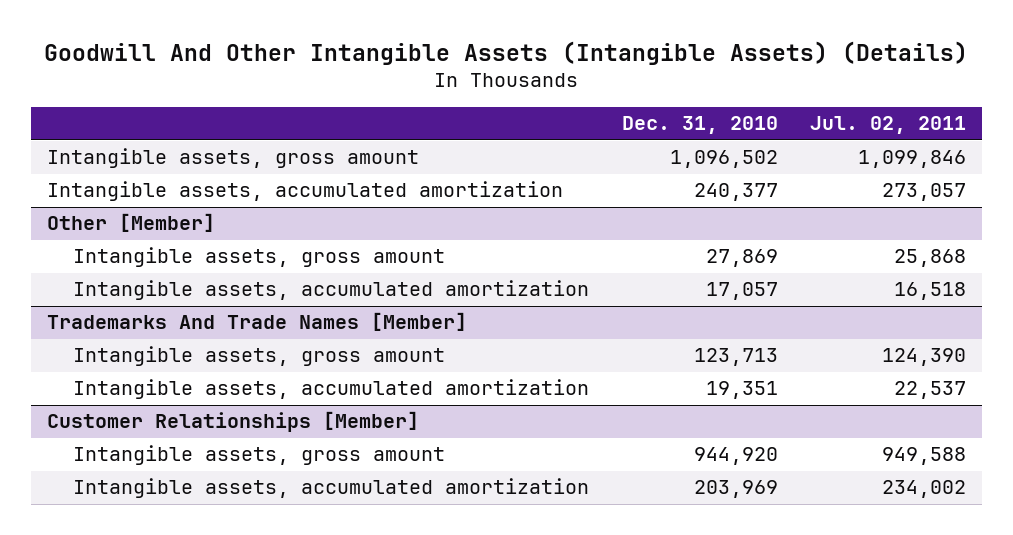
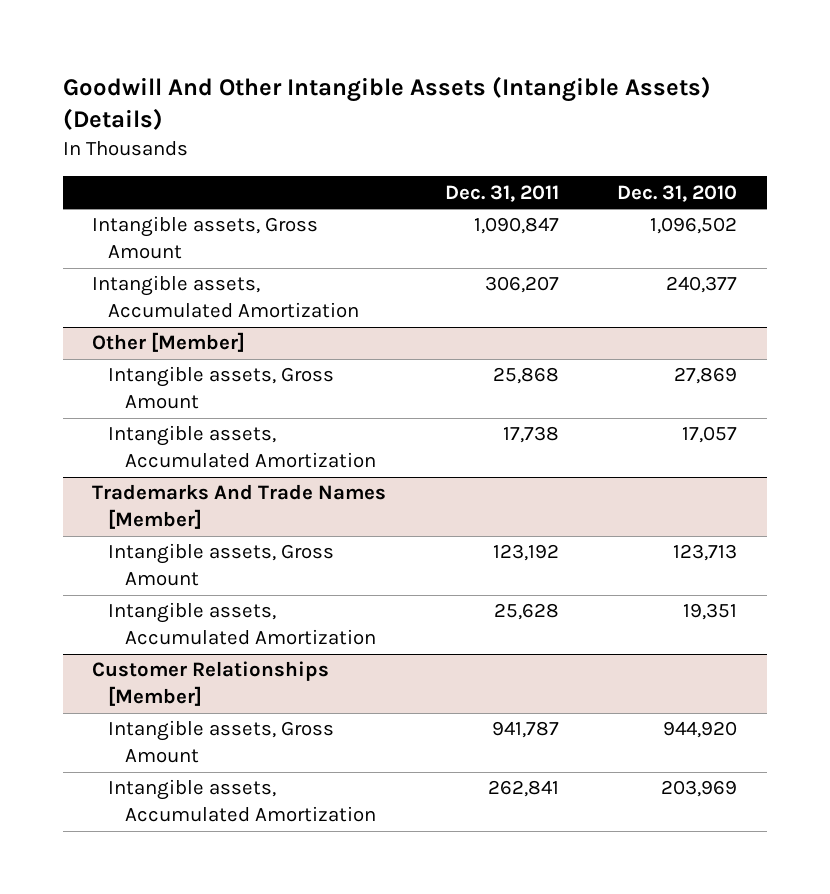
- | Dec. 31, 2010 | Jul. 02, 2011
+ | Dec. 31, 2011 | Dec. 31, 2010
- Intangible assets, gross amount | 1,096,502 | 1,099,846
- Intangible assets, accumulated amortization | 240,377 | 273,057
+ Intangible assets, Gross Amount | 1,090,847 | 1,096,502
+ Intangible assets, Accumulated Amortization | 306,207 | 240,377
@ Other [Member]
- Intangible assets, gross amount | 27,869 | 25,868
- Intangible assets, accumulated amortization | 17,057 | 16,518
+ Intangible assets, Gross Amount | 25,868 | 27,869
+ Intangible assets, Accumulated Amortization | 17,738 | 17,057
@ Trademarks And Trade Names [Member]
- Intangible assets, gross amount | 123,713 | 124,390
- Intangible assets, accumulated amortization | 19,351 | 22,537
+ Intangible assets, Gross Amount | 123,192 | 123,713
+ Intangible assets, Accumulated Amortization | 25,628 | 19,351
@ Customer Relationships [Member]
- Intangible assets, gross amount | 944,920 | 949,588
- Intangible assets, accumulated amortization | 203,969 | 234,002
+ Intangible assets, Gross Amount | 941,787 | 944,920
+ Intangible assets, Accumulated Amortization | 262,841 | 203,969

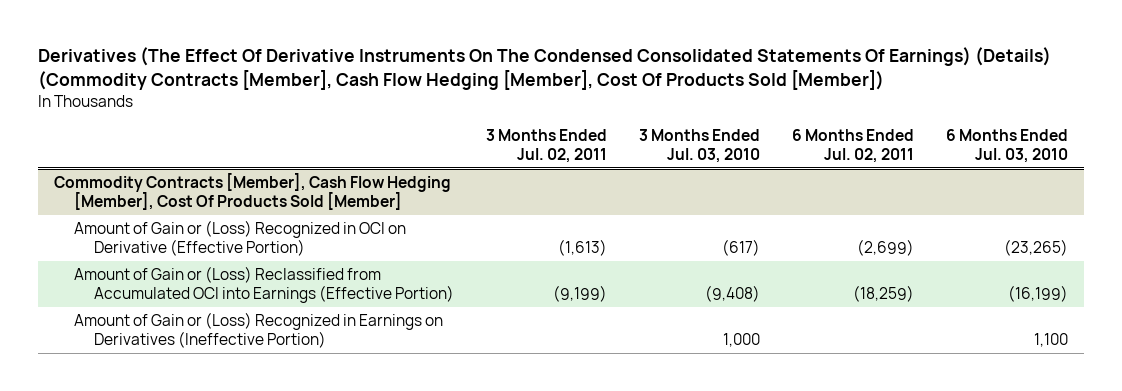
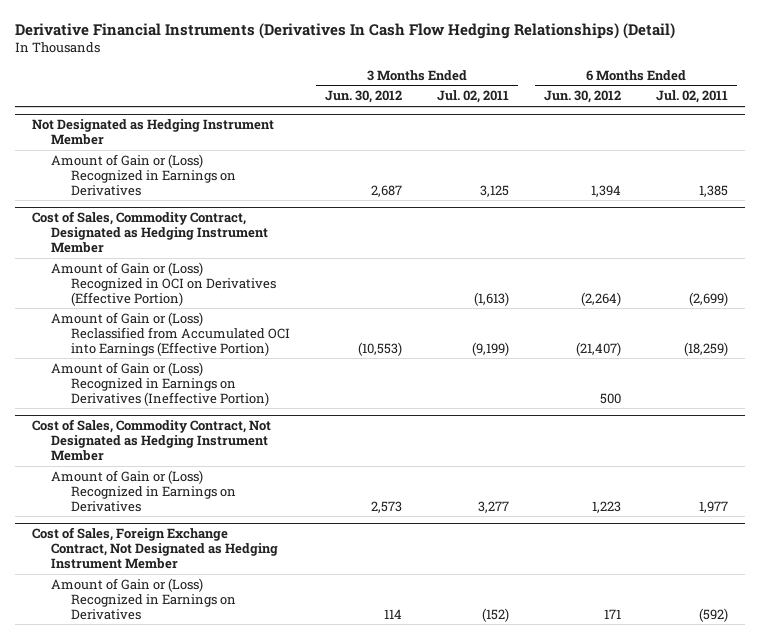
- Derivatives (The Effect Of Derivative Instruments On The Condensed Consolidated Statements Of Earnings) (Details) (Commodity Contracts [Member], Cash Flow Hedging [Member], Cost Of Products Sold [Member])
+ Derivative Financial Instruments (Derivatives In Cash Flow Hedging Relationships) (Detail)
- | 3 Months Ended Jul. 02, 2011 | 3 Months Ended Jul. 03, 2010 | 6 Months Ended Jul. 02, 2011 | 6 Months Ended Jul. 03, 2010
+ | 3 Months Ended Jun. 30, 2012 | 3 Months Ended Jul. 02, 2011 | 6 Months Ended Jun. 30, 2012 | 6 Months Ended Jul. 02, 2011
- Commodity Contracts [Member], Cash Flow Hedging [Member], Cost Of Products Sold [Member]
- Amount of Gain or (Loss) Recognized in OCI on Derivative (Effective Portion) | (1,613) | (617) | (2,699) | (23,265)
+ Not Designated as Hedging Instrument Member
+ Amount of Gain or (Loss) Recognized in Earnings on Derivatives | 2,687 | 3,125 | 1,394 | 1,385
+ Cost of Sales, Commodity Contract, Designated as Hedging Instrument Member
+ Amount of Gain or (Loss) Recognized in OCI on Derivatives (Effective Portion) | | (1,613) | (2,264) | (2,699)
+ Cost of Sales, Commodity Contract, Not Designated as Hedging Instrument Member
+ Amount of Gain or (Loss) Recognized in Earnings on Derivatives | 2,573 | 3,277 | 1,223 | 1,977
+ Cost of Sales, Foreign Exchange Contract, Not Designated as Hedging Instrument Member
+ Amount of Gain or (Loss) Recognized in Earnings on Derivatives | 114 | (152) | 171 | (592)

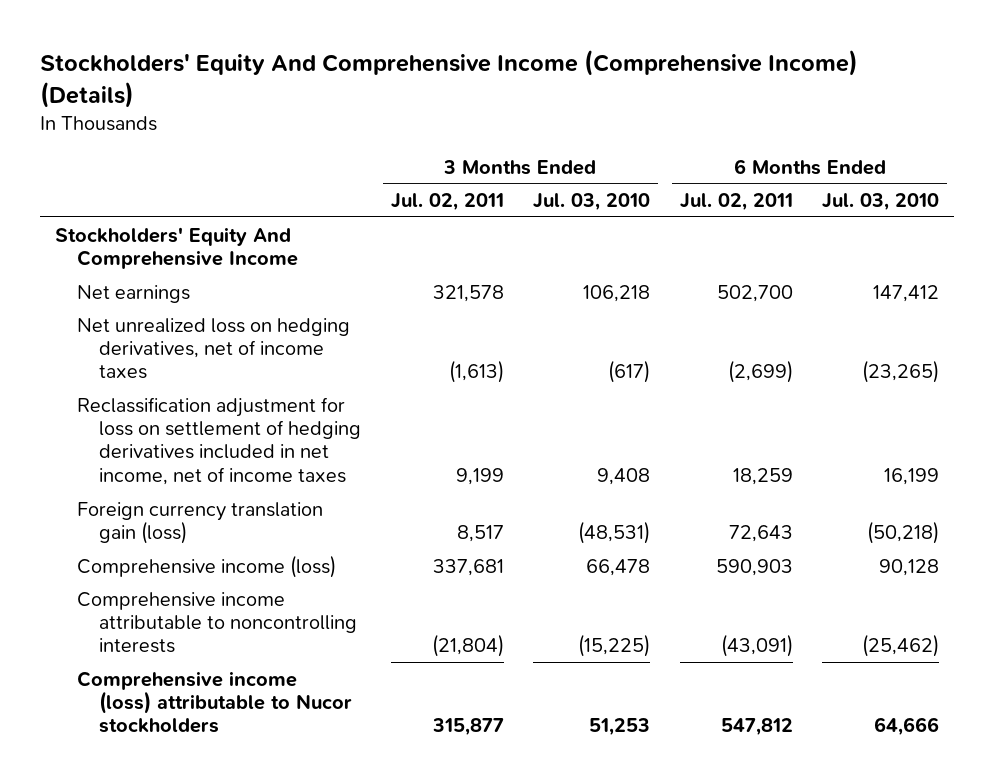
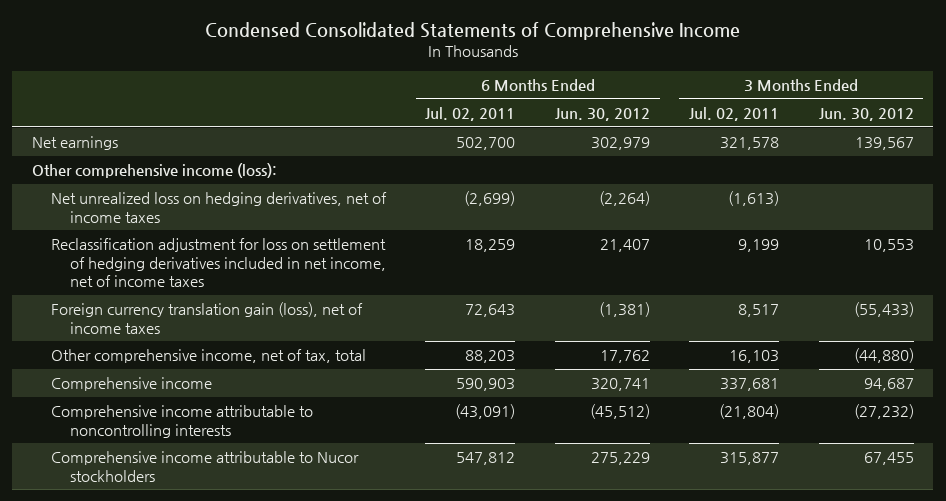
- Stockholders' Equity And Comprehensive Income (Comprehensive Income) (Details)
+ Condensed Consolidated Statements of Comprehensive Income
- | 3 Months Ended Jul. 02, 2011 | 3 Months Ended Jul. 03, 2010 | 6 Months Ended Jul. 02, 2011 | 6 Months Ended Jul. 03, 2010
+ | 6 Months Ended Jul. 02, 2011 | 6 Months Ended Jun. 30, 2012 | 3 Months Ended Jul. 02, 2011 | 3 Months Ended Jun. 30, 2012
- Stockholders' Equity And Comprehensive Income
+ Other comprehensive income (loss):
- Foreign currency translation gain (loss) | 8,517 | (48,531) | 72,643 | (50,218)
- Comprehensive income (loss) | 337,681 | 66,478 | 590,903 | 90,128
+ Foreign currency translation gain (loss), net of income taxes | 72,643 | (1,381) | 8,517 | (55,433)
+ Other comprehensive income, net of tax, total | 88,203 | 17,762 | 16,103 | (44,880)
+ Comprehensive income | 590,903 | 320,741 | 337,681 | 94,687
- Comprehensive income (loss) attributable to Nucor stockholders | 315,877 | 51,253 | 547,812 | 64,666
+ Comprehensive income attributable to Nucor stockholders | 547,812 | 275,229 | 315,877 | 67,455

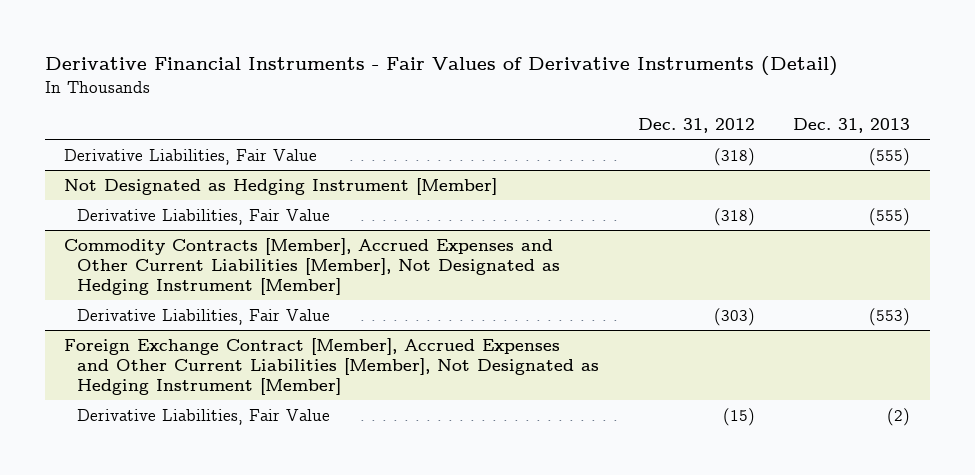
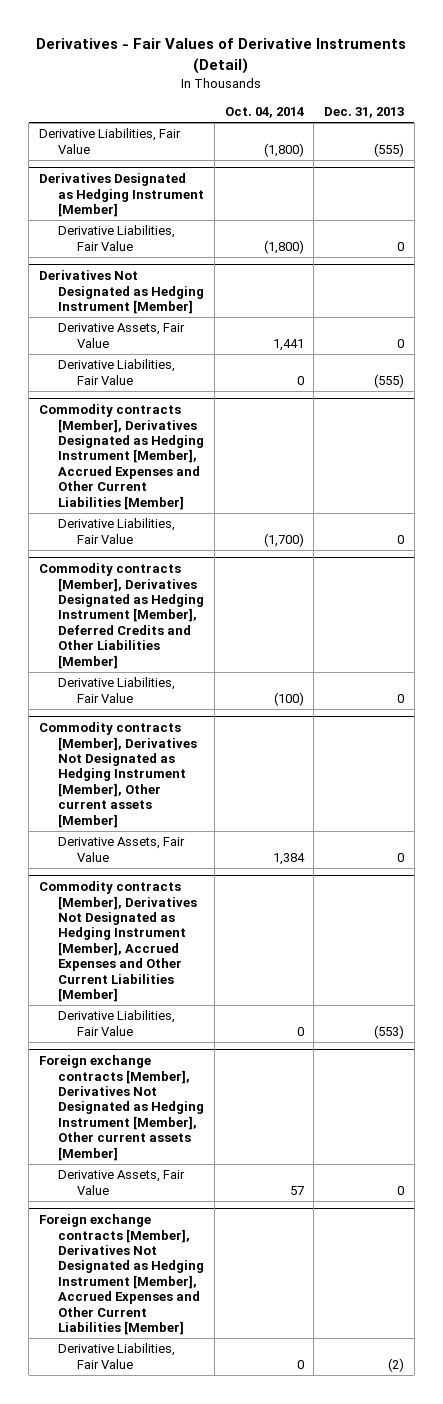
- Derivative Financial Instruments - Fair Values of Derivative Instruments (Detail)
+ Derivatives - Fair Values of Derivative Instruments (Detail)
- | Dec. 31, 2012 | Dec. 31, 2013
+ | Oct. 04, 2014 | Dec. 31, 2013
- Not Designated as Hedging Instrument [Member]
+ Derivatives Designated as Hedging Instrument [Member]
+ Derivative Liabilities, Fair Value | (1,800) | 0
+ Derivatives Not Designated as Hedging Instrument [Member]
+ Derivative Assets, Fair Value | 1,441 | 0
- Commodity Contracts [Member], Accrued Expenses and Other Current Liabilities [Member], Not Designated as Hedging Instrument [Member]
+ Commodity contracts [Member], Derivatives Designated as Hedging Instrument [Member], Accrued Expenses and Other Current Liabilities [Member]
+ Derivative Liabilities, Fair Value | (1,700) | 0
+ Commodity contracts [Member], Derivatives Designated as Hedging Instrument [Member], Deferred Credits and Other Liabilities [Member]
+ Derivative Liabilities, Fair Value | (100) | 0
+ Commodity contracts [Member], Derivatives Not Designated as Hedging Instrument [Member], Other current assets [Member]
+ Derivative Assets, Fair Value | 1,384 | 0
+ Commodity contracts [Member], Derivatives Not Designated as Hedging Instrument [Member], Accrued Expenses and Other Current Liabilities [Member]
- Foreign Exchange Contract [Member], Accrued Expenses and Other Current Liabilities [Member], Not Designated as Hedging Instrument [Member]
+ Foreign exchange contracts [Member], Derivatives Not Designated as Hedging Instrument [Member], Other current assets [Member]
+ Derivative Assets, Fair Value | 57 | 0
+ Foreign exchange contracts [Member], Derivatives Not Designated as Hedging Instrument [Member], Accrued Expenses and Other Current Liabilities [Member]

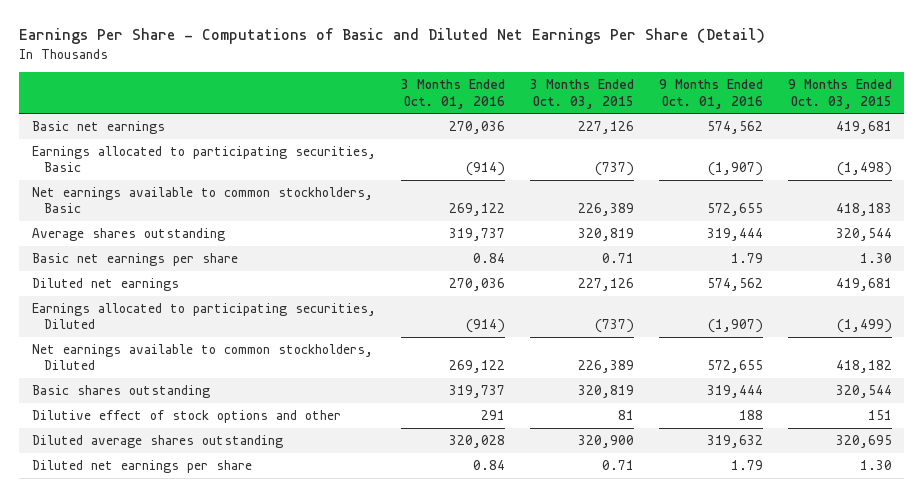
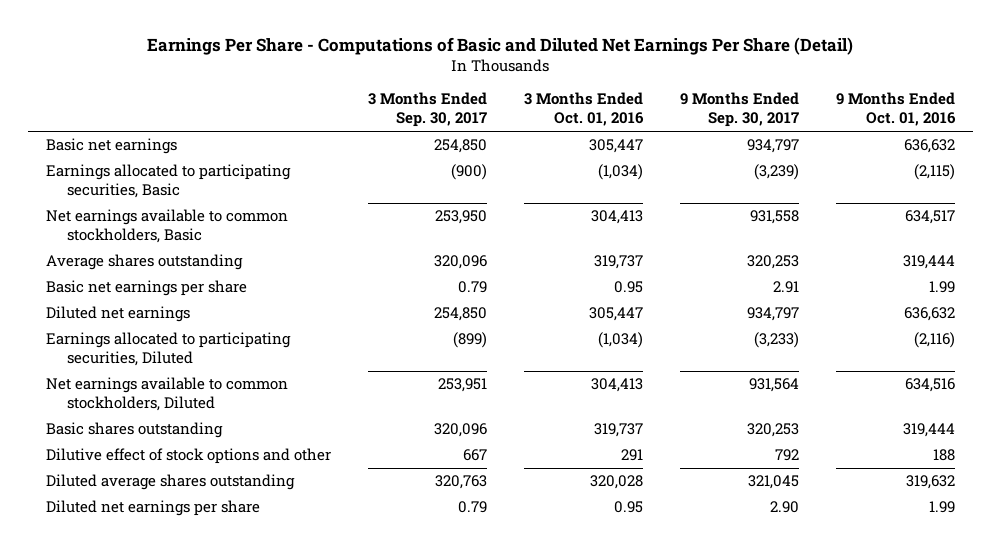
- | 3 Months Ended Oct. 01, 2016 | 3 Months Ended Oct. 03, 2015 | 9 Months Ended Oct. 01, 2016 | 9 Months Ended Oct. 03, 2015
+ | 3 Months Ended Sep. 30, 2017 | 3 Months Ended Oct. 01, 2016 | 9 Months Ended Sep. 30, 2017 | 9 Months Ended Oct. 01, 2016
- Basic net earnings | 270,036 | 227,126 | 574,562 | 419,681
- Earnings allocated to participating securities, Basic | (914) | (737) | (1,907) | (1,498)
- Net earnings available to common stockholders, Basic | 269,122 | 226,389 | 572,655 | 418,183
+ Basic net earnings | 254,850 | 305,447 | 934,797 | 636,632
+ Earnings allocated to participating securities, Basic | (900) | (1,034) | (3,239) | (2,115)
+ Net earnings available to common stockholders, Basic | 253,950 | 304,413 | 931,558 | 634,517
- Basic net earnings per share | 0.84 | 0.71 | 1.79 | 1.30
- Diluted net earnings | 270,036 | 227,126 | 574,562 | 419,681
- Earnings allocated to participating securities, Diluted | (914) | (737) | (1,907) | (1,499)
- Net earnings available to common stockholders, Diluted | 269,122 | 226,389 | 572,655 | 418,182
+ Basic net earnings per share | 0.79 | 0.95 | 2.91 | 1.99
+ Diluted net earnings | 254,850 | 305,447 | 934,797 | 636,632
+ Earnings allocated to participating securities, Diluted | (899) | (1,034) | (3,233) | (2,116)
+ Net earnings available to common stockholders, Diluted | 253,951 | 304,413 | 931,564 | 634,516
- Diluted net earnings per share | 0.84 | 0.71 | 1.79 | 1.30
+ Diluted net earnings per share | 0.79 | 0.95 | 2.90 | 1.99

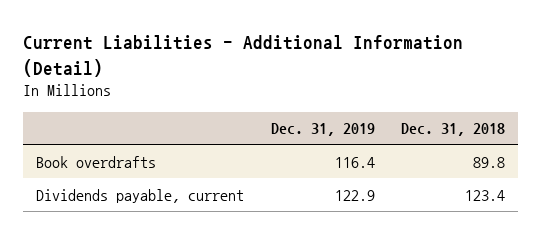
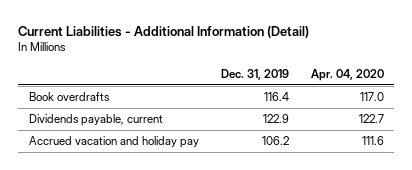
- | Dec. 31, 2019 | Dec. 31, 2018
+ | Dec. 31, 2019 | Apr. 04, 2020
+ Accrued vacation and holiday pay | 106.2 | 111.6

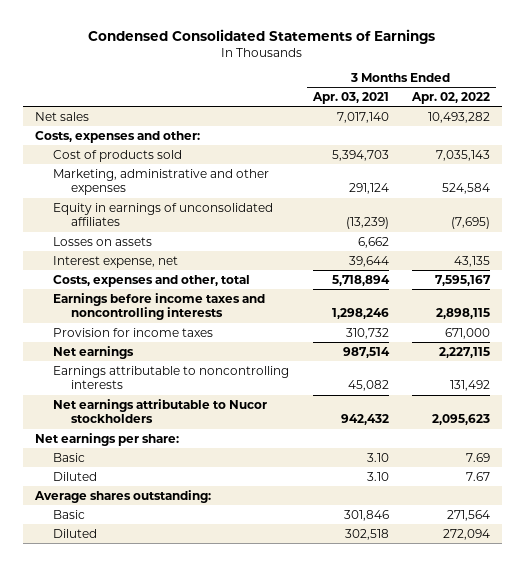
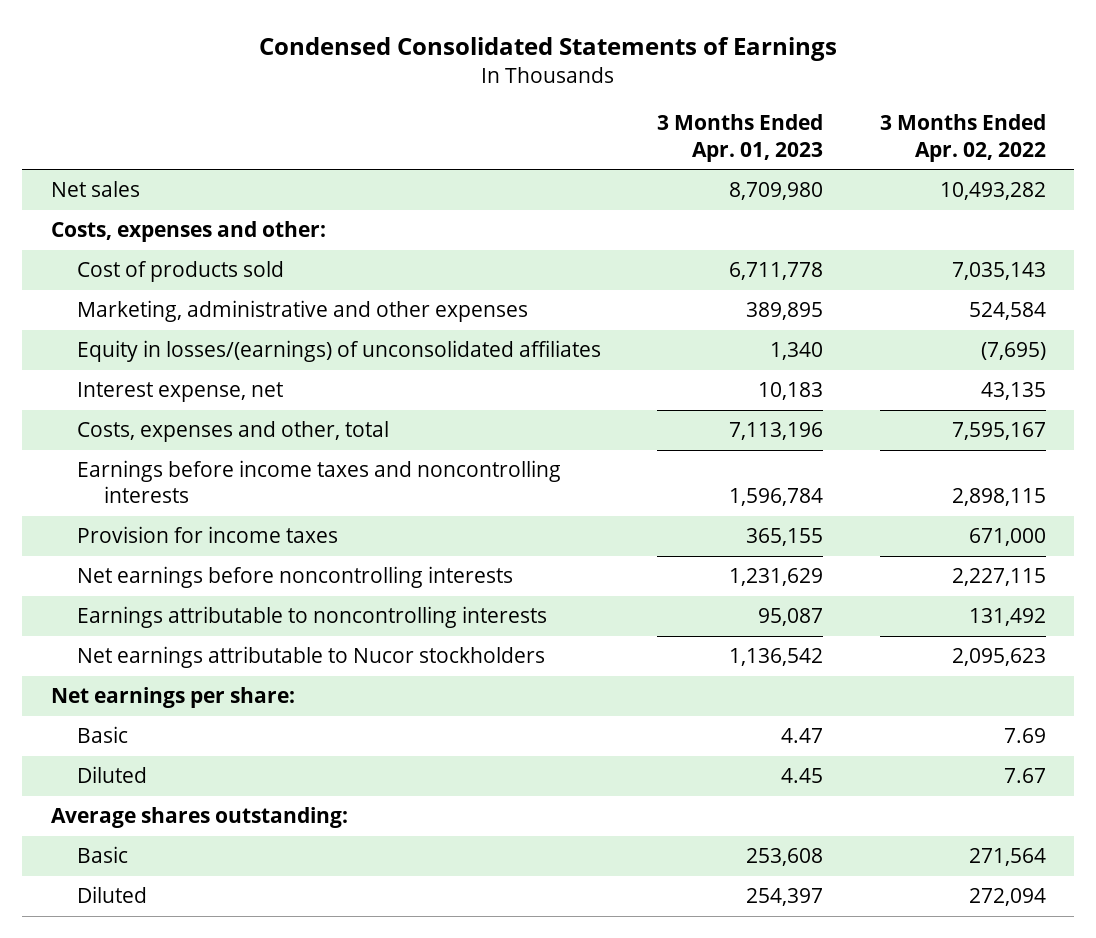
- | 3 Months Ended Apr. 03, 2021 | 3 Months Ended Apr. 02, 2022
+ | 3 Months Ended Apr. 01, 2023 | 3 Months Ended Apr. 02, 2022
- Equity in earnings of unconsolidated affiliates | (13,239) | (7,695)
- Losses on assets | 6,662 |
+ Equity in losses/(earnings) of unconsolidated affiliates | 1,340 | (7,695)
- Net earnings | 987,514 | 2,227,115
+ Net earnings before noncontrolling interests | 1,231,629 | 2,227,115

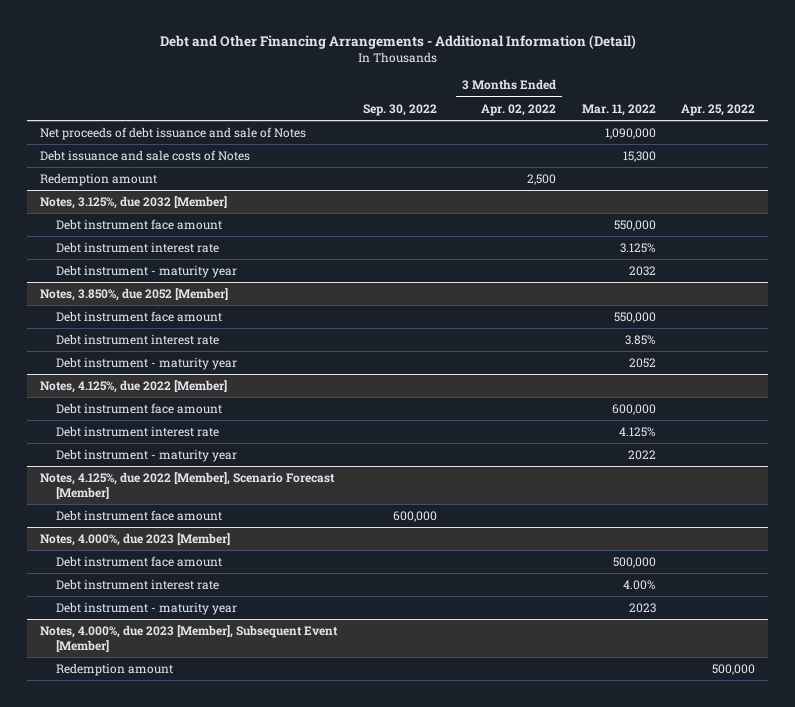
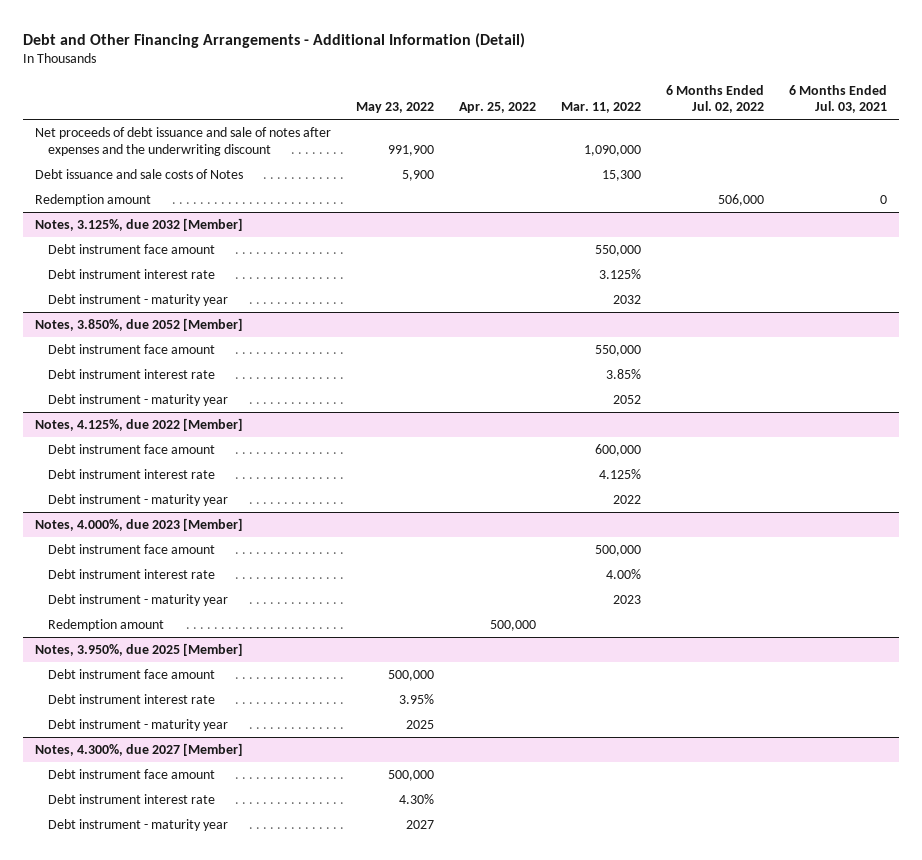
- | Sep. 30, 2022 | 3 Months Ended Apr. 02, 2022 | Mar. 11, 2022 | Apr. 25, 2022
+ | May 23, 2022 | Apr. 25, 2022 | Mar. 11, 2022 | 6 Months Ended Jul. 02, 2022 | 6 Months Ended Jul. 03, 2021
- Net proceeds of debt issuance and sale of Notes | | | 1,090,000 |
+ Net proceeds of debt issuance and sale of notes after expenses and the underwriting discount | 991,900 | | 1,090,000 | |
- Notes, 4.125%, due 2022 [Member], Scenario Forecast [Member]
- Debt instrument face amount | 600,000 | | |
- Notes, 4.000%, due 2023 [Member], Subsequent Event [Member]
+ Notes, 3.950%, due 2025 [Member]
+ Debt instrument face amount | 500,000 | | | |
+ Debt instrument interest rate | 3.95% | | | |
+ Debt instrument - maturity year | 2025 | | | |
+ Notes, 4.300%, due 2027 [Member]
+ Debt instrument face amount | 500,000 | | | |
+ Debt instrument interest rate | 4.30% | | | |
+ Debt instrument - maturity year | 2027 | | | |

